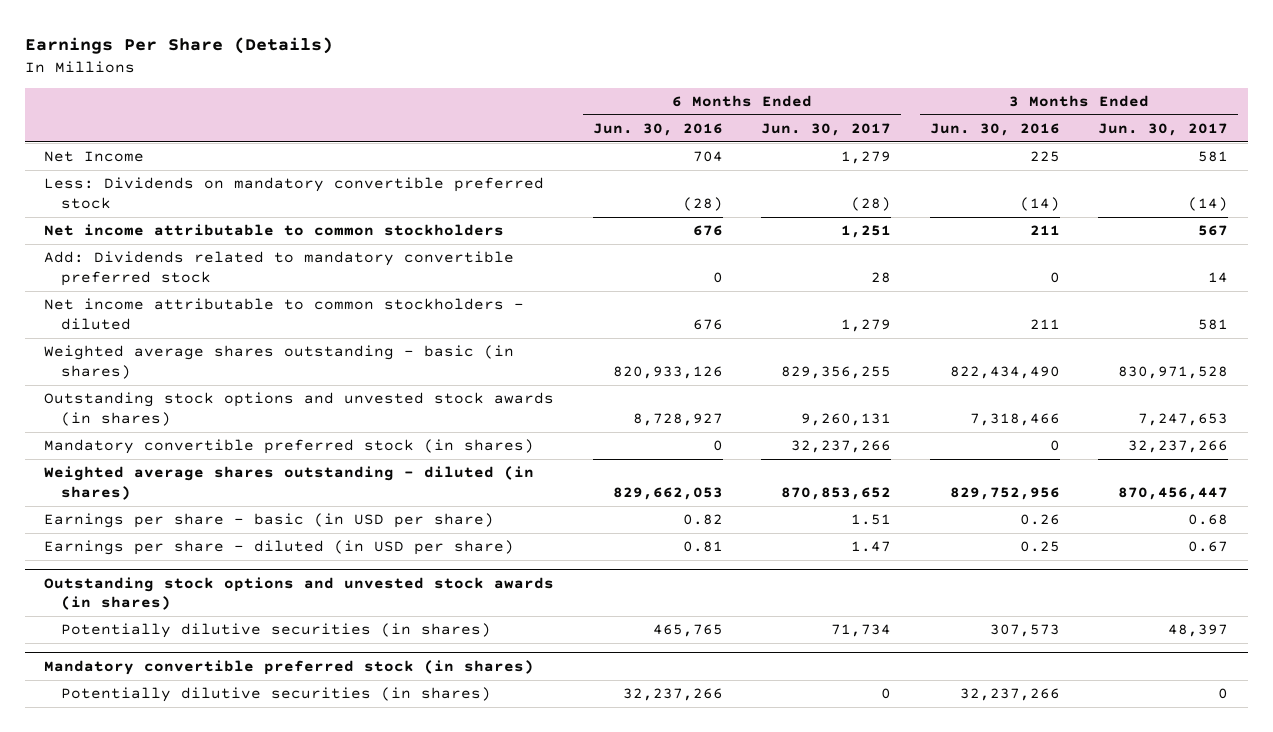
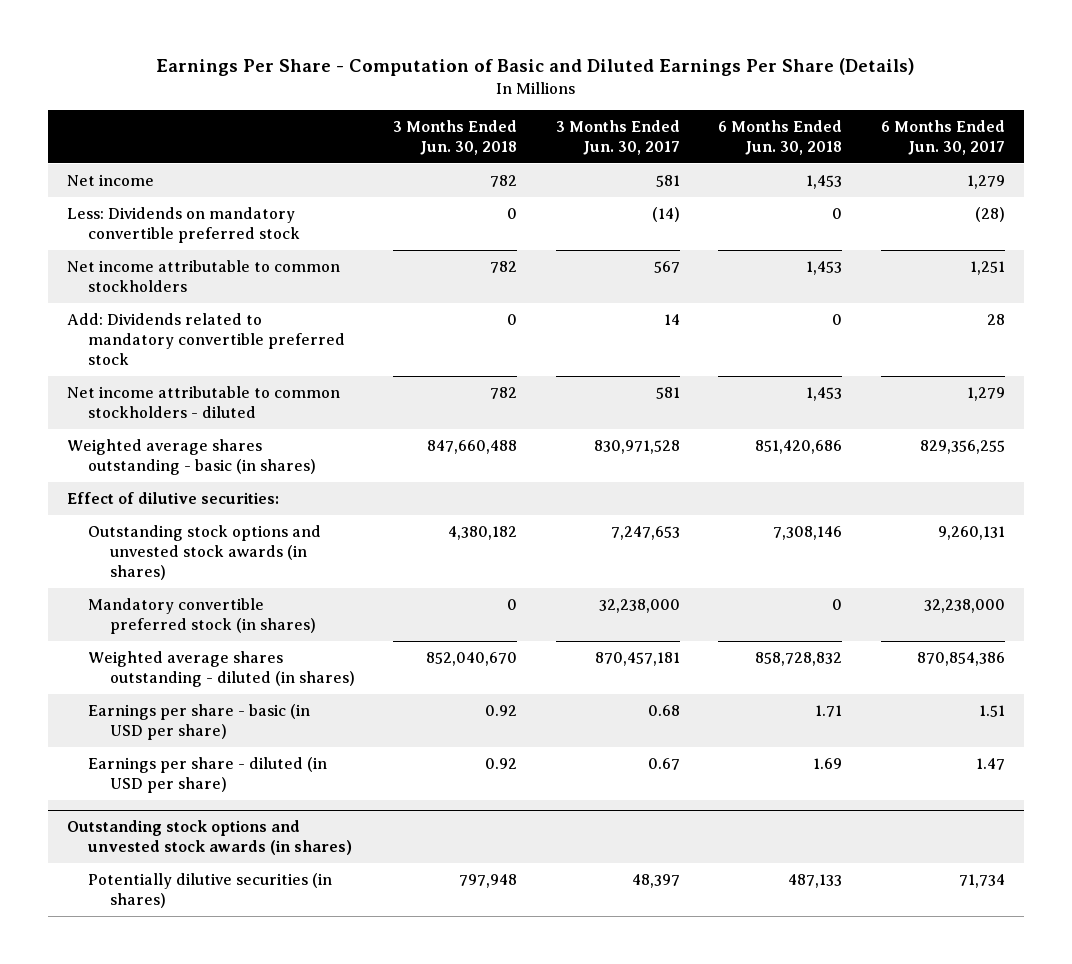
- Earnings Per Share (Details)
+ Earnings Per Share - Computation of Basic and Diluted Earnings Per Share (Details)
- | 6 Months Ended Jun. 30, 2016 | 6 Months Ended Jun. 30, 2017 | 3 Months Ended Jun. 30, 2016 | 3 Months Ended Jun. 30, 2017
+ | 3 Months Ended Jun. 30, 2018 | 3 Months Ended Jun. 30, 2017 | 6 Months Ended Jun. 30, 2018 | 6 Months Ended Jun. 30, 2017
- Net Income | 704 | 1,279 | 225 | 581
+ Net income | 782 | 581 | 1,453 | 1,279
+ Effect of dilutive securities:
- Mandatory convertible preferred stock (in shares) | 0 | 32,237,266 | 0 | 32,237,266
- Weighted average shares outstanding - diluted (in shares) | 829,662,053 | 870,853,652 | 829,752,956 | 870,456,447
+ Mandatory convertible preferred stock (in shares) | 0 | 32,238,000 | 0 | 32,238,000
+ Weighted average shares outstanding - diluted (in shares) | 852,040,670 | 870,457,181 | 858,728,832 | 870,854,386
- Mandatory convertible preferred stock (in shares)
- Potentially dilutive securities (in shares) | 32,237,266 | 0 | 32,237,266 | 0

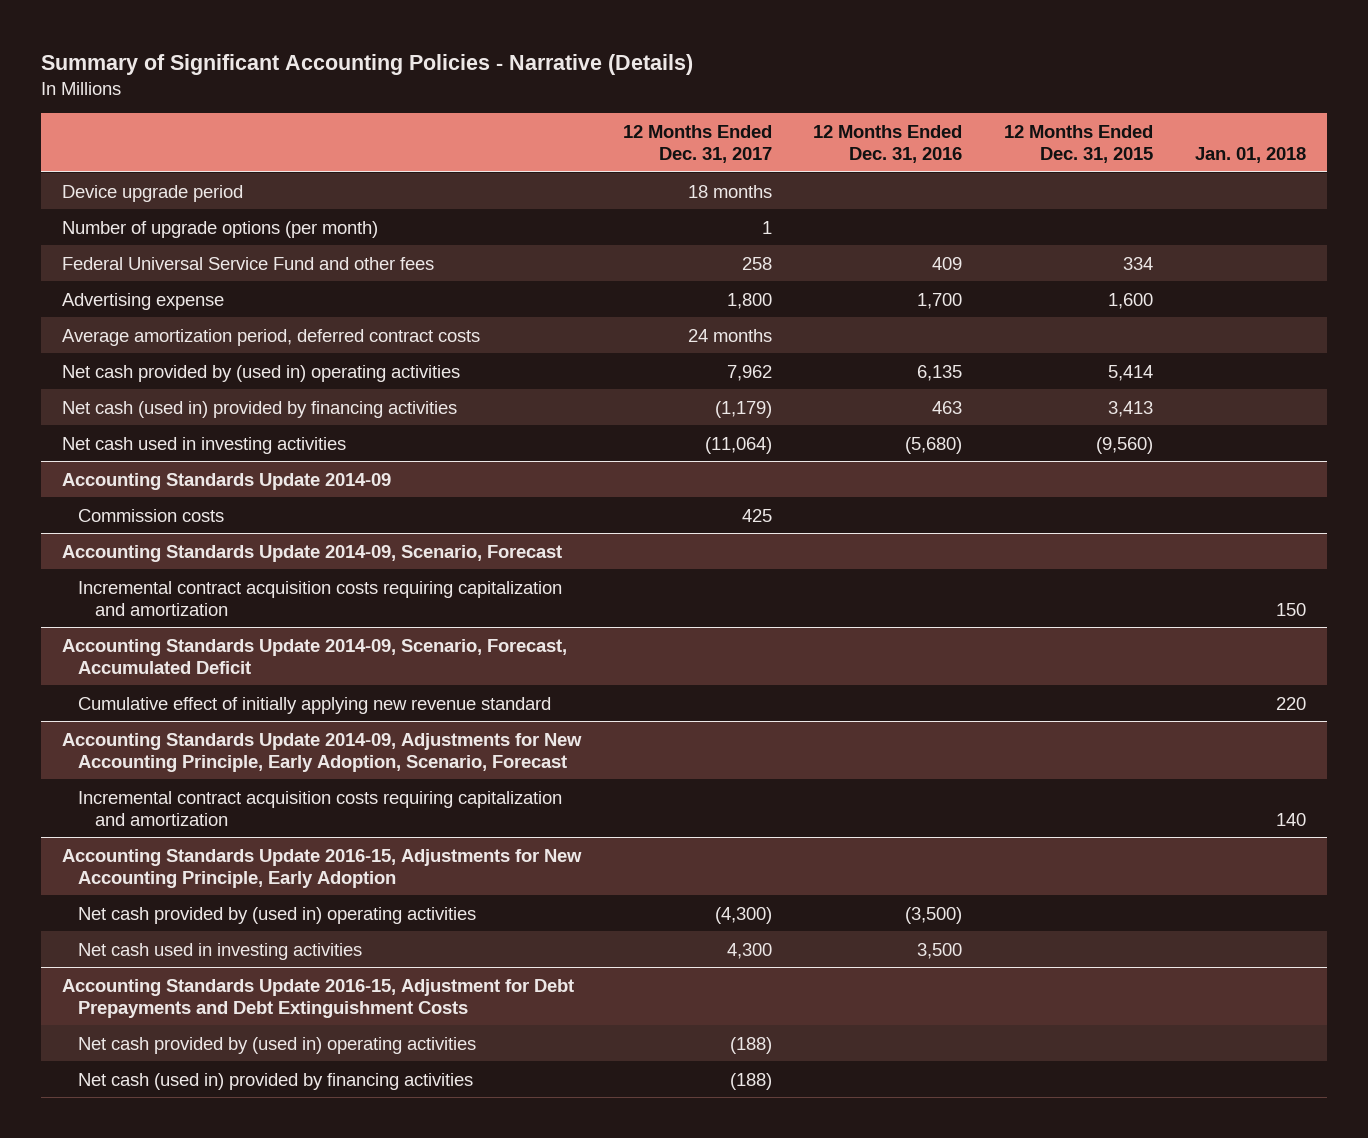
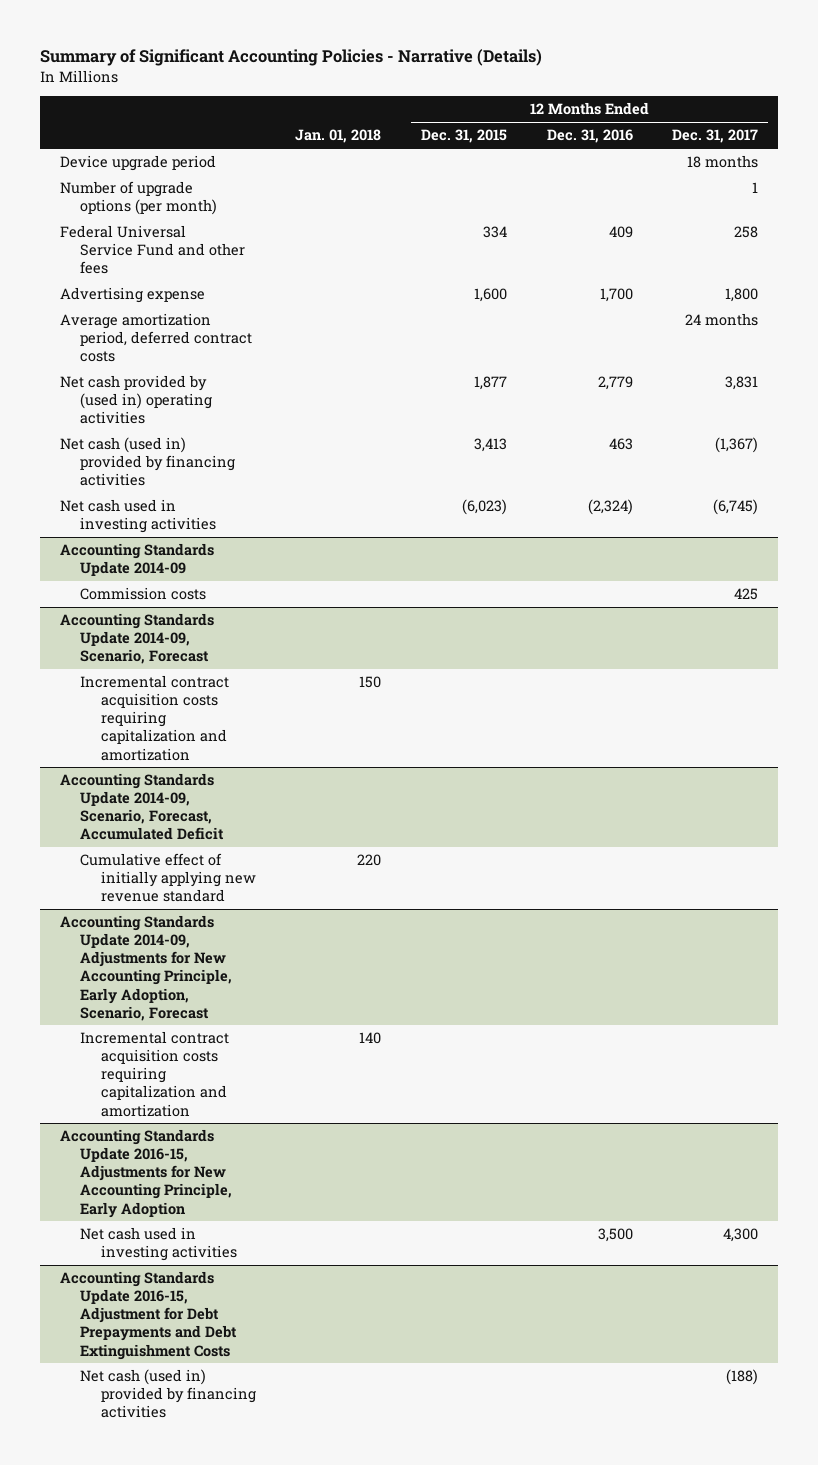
- | 12 Months Ended Dec. 31, 2017 | 12 Months Ended Dec. 31, 2016 | 12 Months Ended Dec. 31, 2015 | Jan. 01, 2018
+ | Jan. 01, 2018 | 12 Months Ended Dec. 31, 2015 | 12 Months Ended Dec. 31, 2016 | 12 Months Ended Dec. 31, 2017
- Net cash provided by (used in) operating activities | 7,962 | 6,135 | 5,414 |
- Net cash (used in) provided by financing activities | (1,179) | 463 | 3,413 |
- Net cash used in investing activities | (11,064) | (5,680) | (9,560) |
+ Net cash provided by (used in) operating activities | | 1,877 | 2,779 | 3,831
+ Net cash (used in) provided by financing activities | | 3,413 | 463 | (1,367)
+ Net cash used in investing activities | | (6,023) | (2,324) | (6,745)
@ Accounting Standards Update 2016-15, Adjustments for New Accounting Principle, Early Adoption
- Net cash provided by (used in) operating activities | (4,300) | (3,500) | |
@ Accounting Standards Update 2016-15, Adjustment for Debt Prepayments and Debt Extinguishment Costs
- Net cash provided by (used in) operating activities | (188) | | |

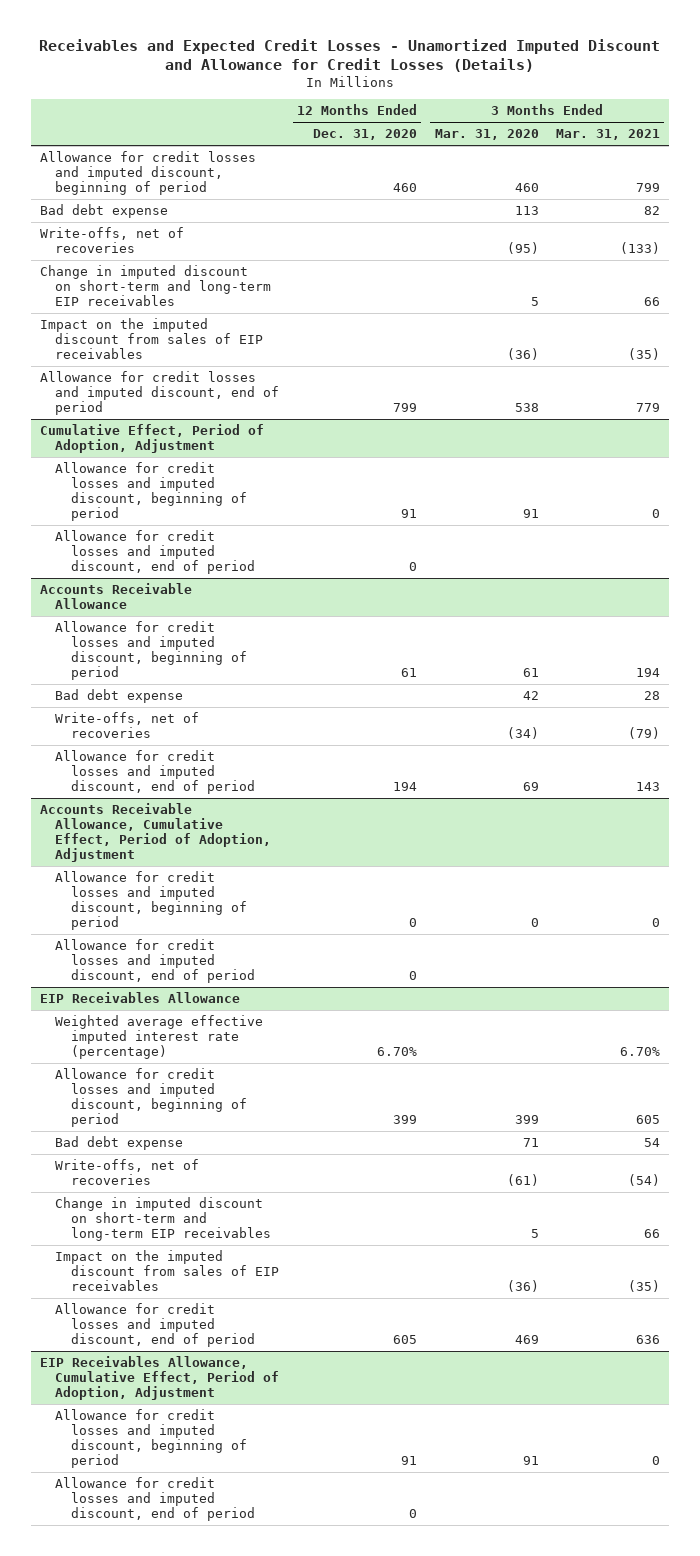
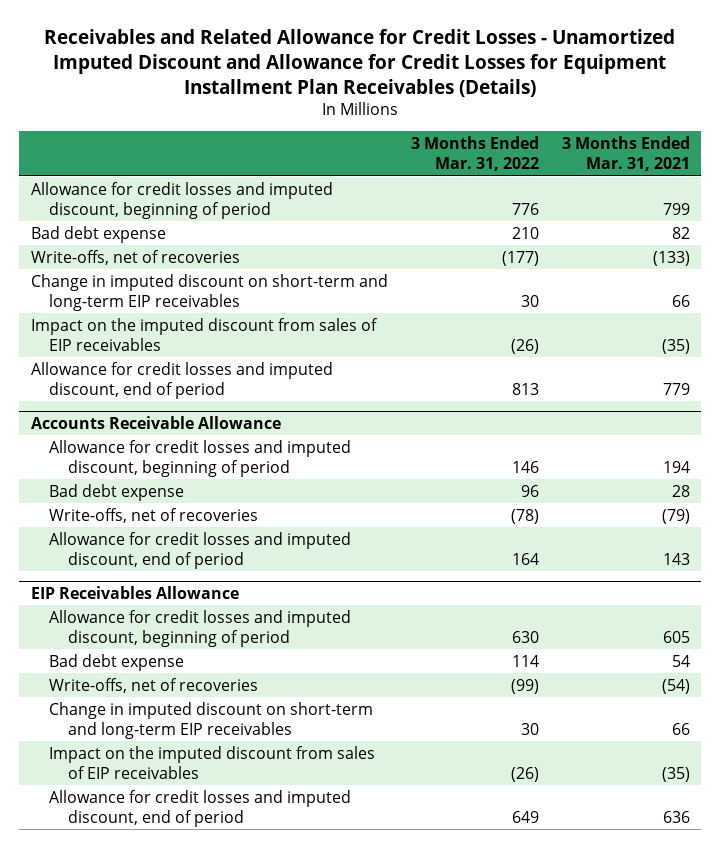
- Receivables and Expected Credit Losses - Unamortized Imputed Discount and Allowance for Credit Losses (Details)
+ Receivables and Related Allowance for Credit Losses - Unamortized Imputed Discount and Allowance for Credit Losses for Equipment Installment Plan Receivables (Details)
- | 12 Months Ended Dec. 31, 2020 | 3 Months Ended Mar. 31, 2020 | 3 Months Ended Mar. 31, 2021
+ | 3 Months Ended Mar. 31, 2022 | 3 Months Ended Mar. 31, 2021
- Cumulative Effect, Period of Adoption, Adjustment
- Allowance for credit losses and imputed discount, beginning of period | 91 | 91 | 0
- Allowance for credit losses and imputed discount, end of period | 0 | |
- Accounts Receivable Allowance, Cumulative Effect, Period of Adoption, Adjustment
- Allowance for credit losses and imputed discount, beginning of period | 0 | 0 | 0
- Allowance for credit losses and imputed discount, end of period | 0 | |
@ EIP Receivables Allowance
- Weighted average effective imputed interest rate (percentage) | 6.70% | | 6.70%
- EIP Receivables Allowance, Cumulative Effect, Period of Adoption, Adjustment
- Allowance for credit losses and imputed discount, beginning of period | 91 | 91 | 0
- Allowance for credit losses and imputed discount, end of period | 0 | |

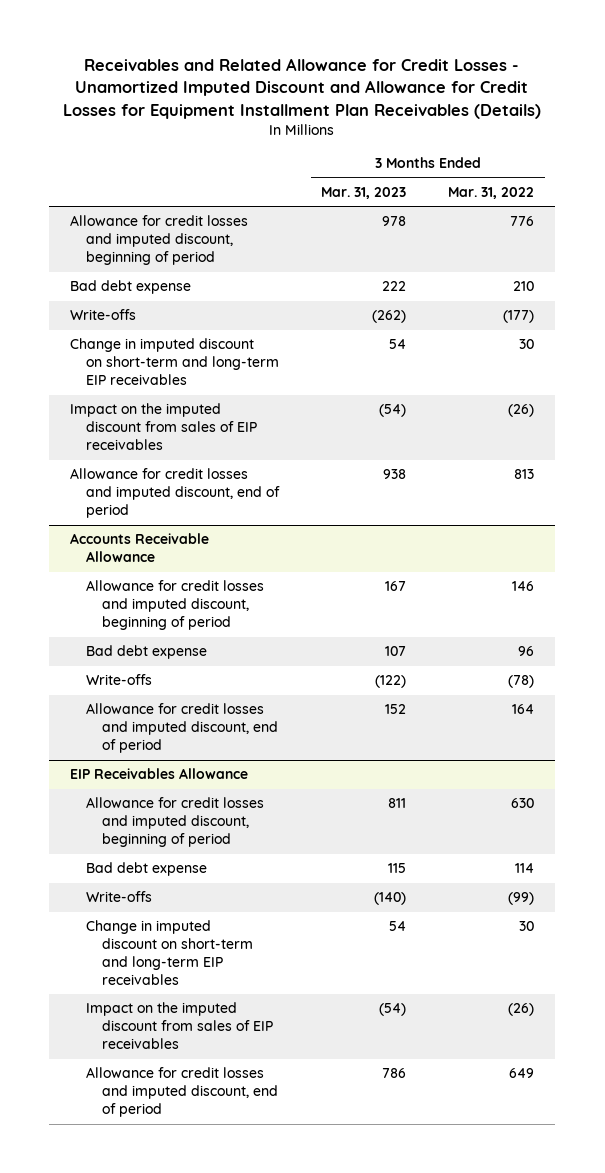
- | 3 Months Ended Mar. 31, 2022 | 3 Months Ended Mar. 31, 2021
+ | 3 Months Ended Mar. 31, 2023 | 3 Months Ended Mar. 31, 2022
- Write-offs, net of recoveries | (177) | (133)
+ Write-offs | (262) | (177)
@ Accounts Receivable Allowance
- Write-offs, net of recoveries | (78) | (79)
+ Write-offs | (122) | (78)
@ EIP Receivables Allowance
- Write-offs, net of recoveries | (99) | (54)
+ Write-offs | (140) | (99)

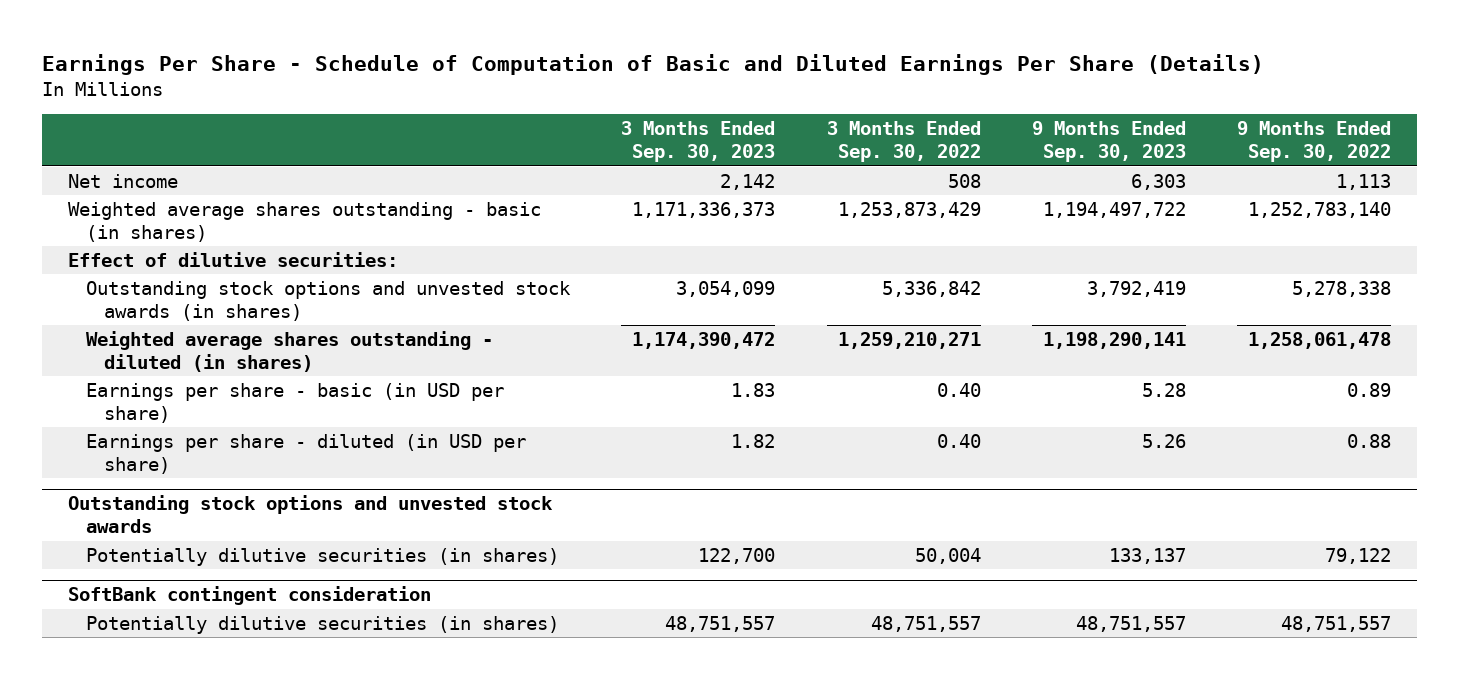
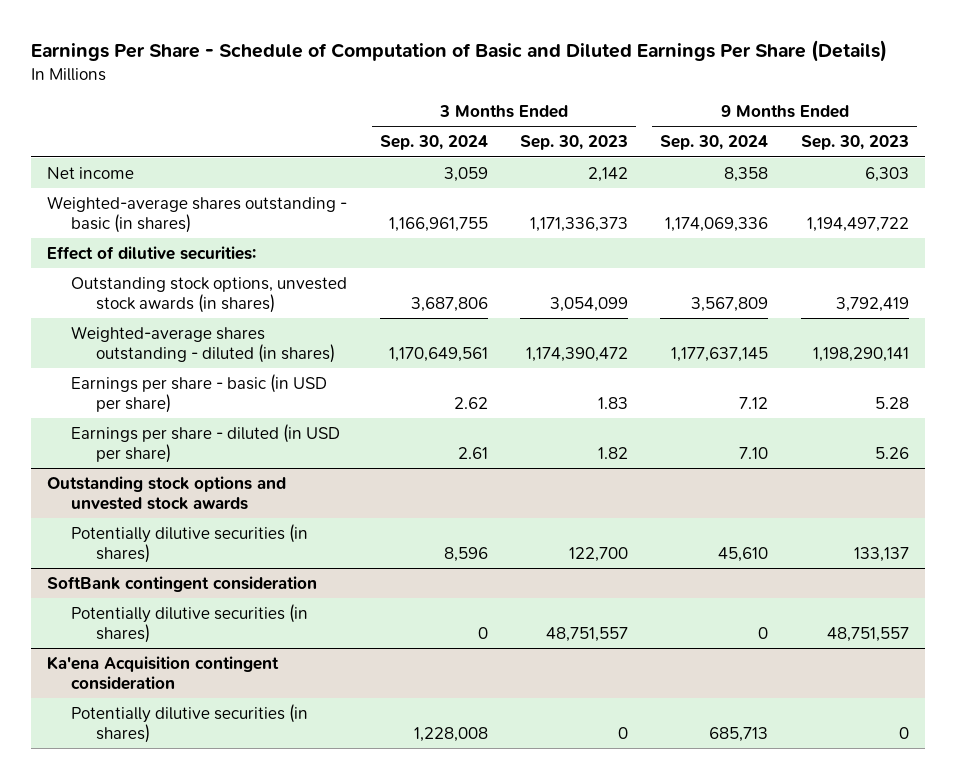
- | 3 Months Ended Sep. 30, 2023 | 3 Months Ended Sep. 30, 2022 | 9 Months Ended Sep. 30, 2023 | 9 Months Ended Sep. 30, 2022
+ | 3 Months Ended Sep. 30, 2024 | 3 Months Ended Sep. 30, 2023 | 9 Months Ended Sep. 30, 2024 | 9 Months Ended Sep. 30, 2023
- Weighted average shares outstanding - basic (in shares) | 1,171,336,373 | 1,253,873,429 | 1,194,497,722 | 1,252,783,140
+ Weighted-average shares outstanding - basic (in shares) | 1,166,961,755 | 1,171,336,373 | 1,174,069,336 | 1,194,497,722
- Outstanding stock options and unvested stock awards (in shares) | 3,054,099 | 5,336,842 | 3,792,419 | 5,278,338
- Weighted average shares outstanding - diluted (in shares) | 1,174,390,472 | 1,259,210,271 | 1,198,290,141 | 1,258,061,478
+ Outstanding stock options, unvested stock awards (in shares) | 3,687,806 | 3,054,099 | 3,567,809 | 3,792,419
+ Weighted-average shares outstanding - diluted (in shares) | 1,170,649,561 | 1,174,390,472 | 1,177,637,145 | 1,198,290,141
+ Ka'ena Acquisition contingent consideration
+ Potentially dilutive securities (in shares) | 1,228,008 | 0 | 685,713 | 0

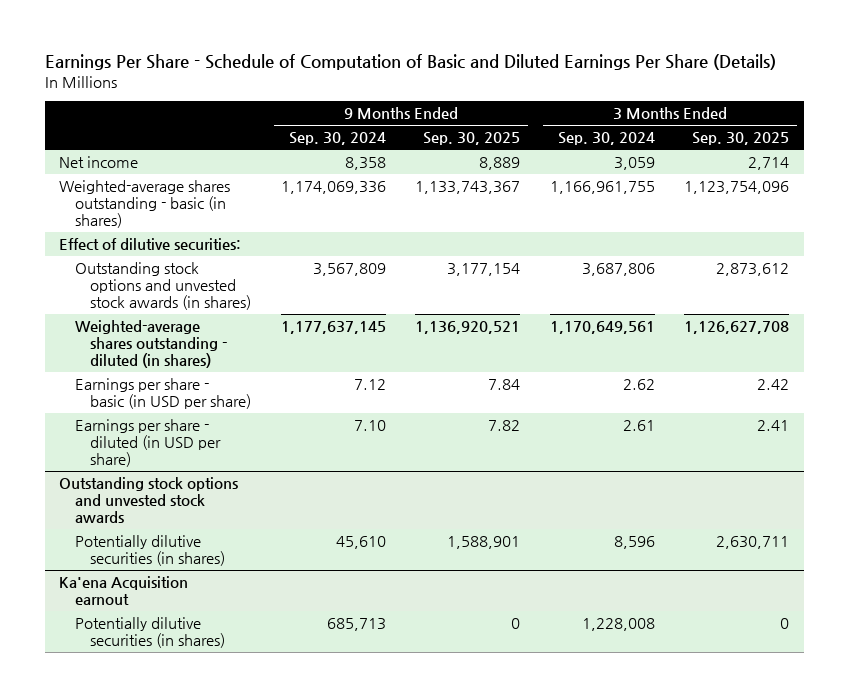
- | 3 Months Ended Sep. 30, 2024 | 3 Months Ended Sep. 30, 2023 | 9 Months Ended Sep. 30, 2024 | 9 Months Ended Sep. 30, 2023
+ | 9 Months Ended Sep. 30, 2024 | 9 Months Ended Sep. 30, 2025 | 3 Months Ended Sep. 30, 2024 | 3 Months Ended Sep. 30, 2025
- Outstanding stock options, unvested stock awards (in shares) | 3,687,806 | 3,054,099 | 3,567,809 | 3,792,419
+ Outstanding stock options and unvested stock awards (in shares) | 3,567,809 | 3,177,154 | 3,687,806 | 2,873,612
- SoftBank contingent consideration
- Potentially dilutive securities (in shares) | 0 | 48,751,557 | 0 | 48,751,557
- Ka'ena Acquisition contingent consideration
+ Ka'ena Acquisition earnout

